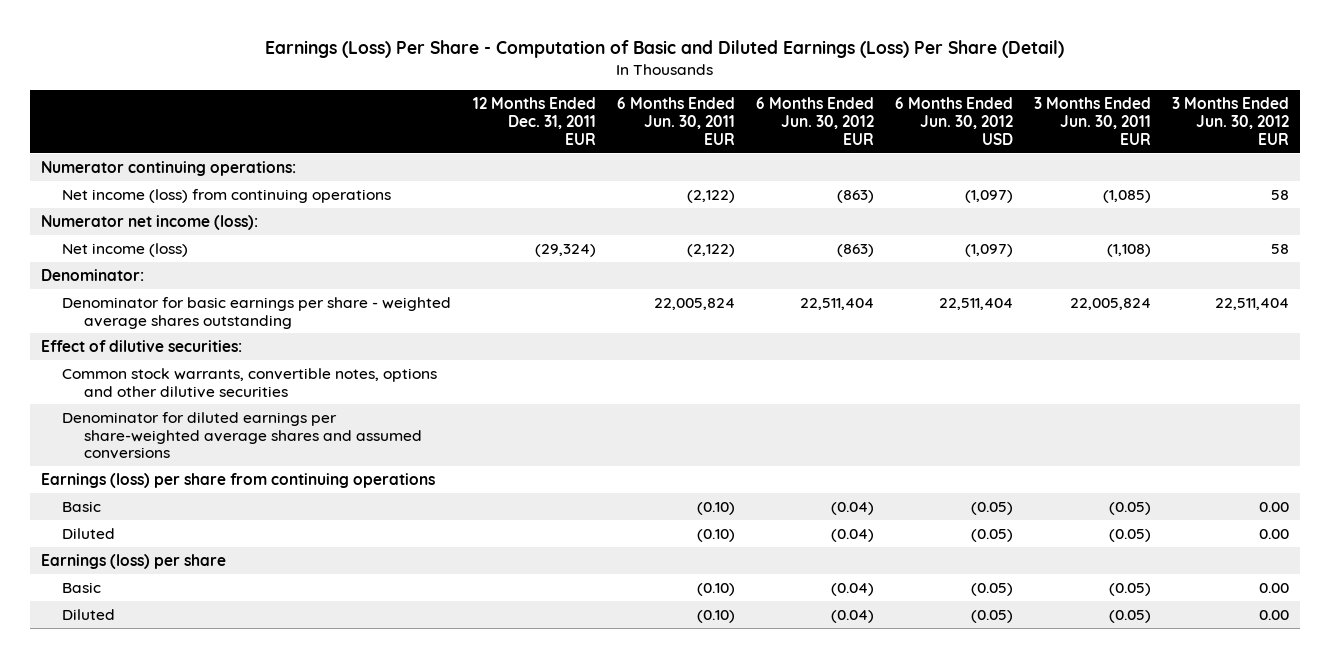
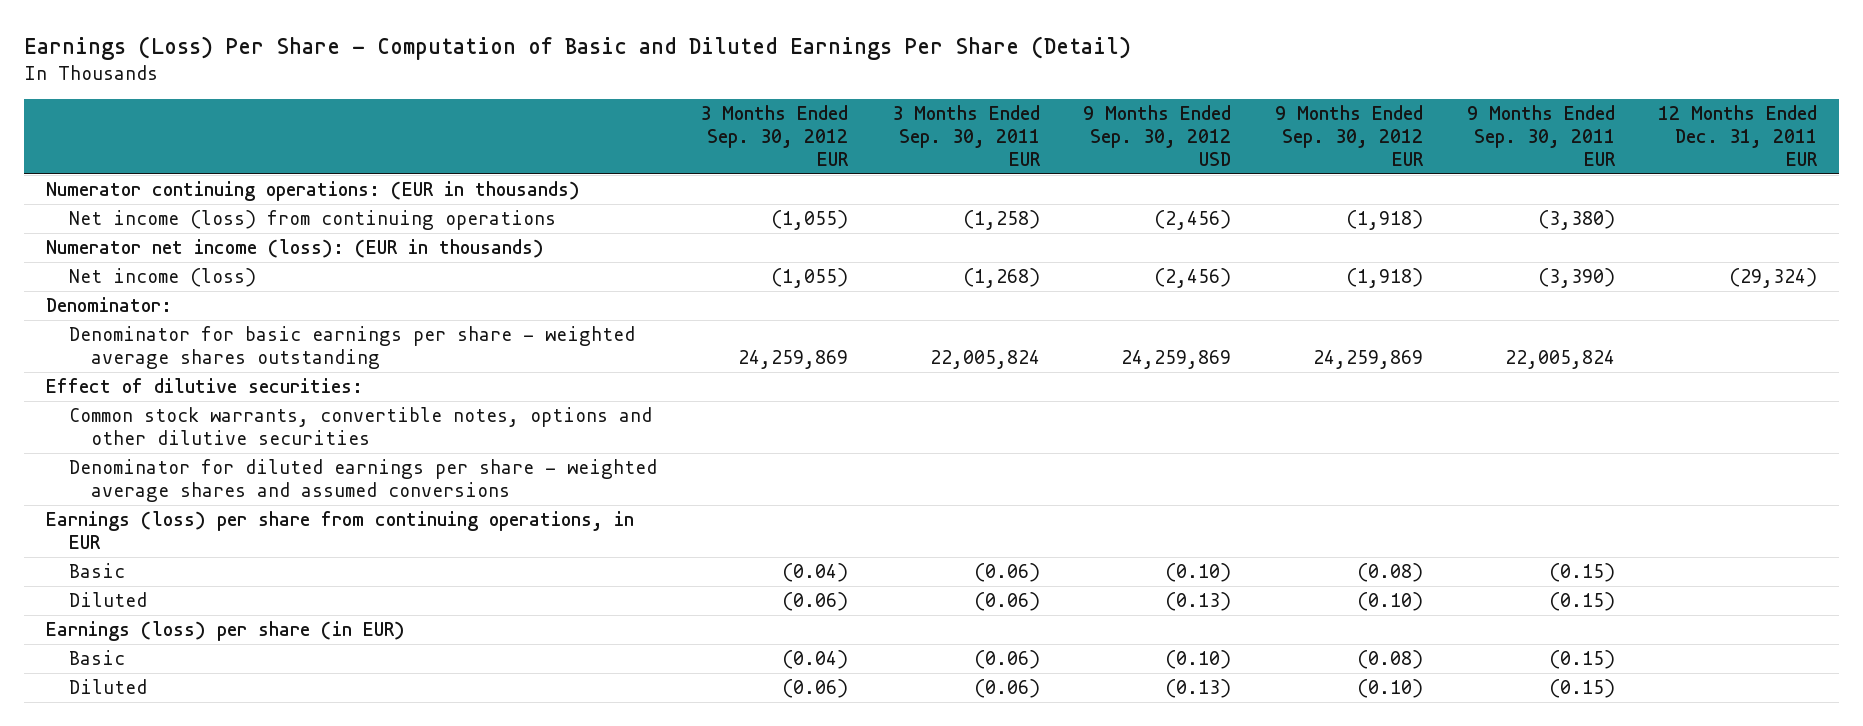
- Earnings (Loss) Per Share - Computation of Basic and Diluted Earnings (Loss) Per Share (Detail)
+ Earnings (Loss) Per Share - Computation of Basic and Diluted Earnings Per Share (Detail)
- | 12 Months Ended Dec. 31, 2011 EUR | 6 Months Ended Jun. 30, 2011 EUR | 6 Months Ended Jun. 30, 2012 EUR | 6 Months Ended Jun. 30, 2012 USD | 3 Months Ended Jun. 30, 2011 EUR | 3 Months Ended Jun. 30, 2012 EUR
+ | 3 Months Ended Sep. 30, 2012 EUR | 3 Months Ended Sep. 30, 2011 EUR | 9 Months Ended Sep. 30, 2012 USD | 9 Months Ended Sep. 30, 2012 EUR | 9 Months Ended Sep. 30, 2011 EUR | 12 Months Ended Dec. 31, 2011 EUR
- Numerator continuing operations:
+ Numerator continuing operations: (EUR in thousands)
- Numerator net income (loss):
+ Numerator net income (loss): (EUR in thousands)
- Denominator for diluted earnings per share-weighted average shares and assumed conversions
- Earnings (loss) per share from continuing operations
+ Denominator for diluted earnings per share - weighted average shares and assumed conversions
+ Earnings (loss) per share from continuing operations, in EUR
- Earnings (loss) per share
+ Earnings (loss) per share (in EUR)

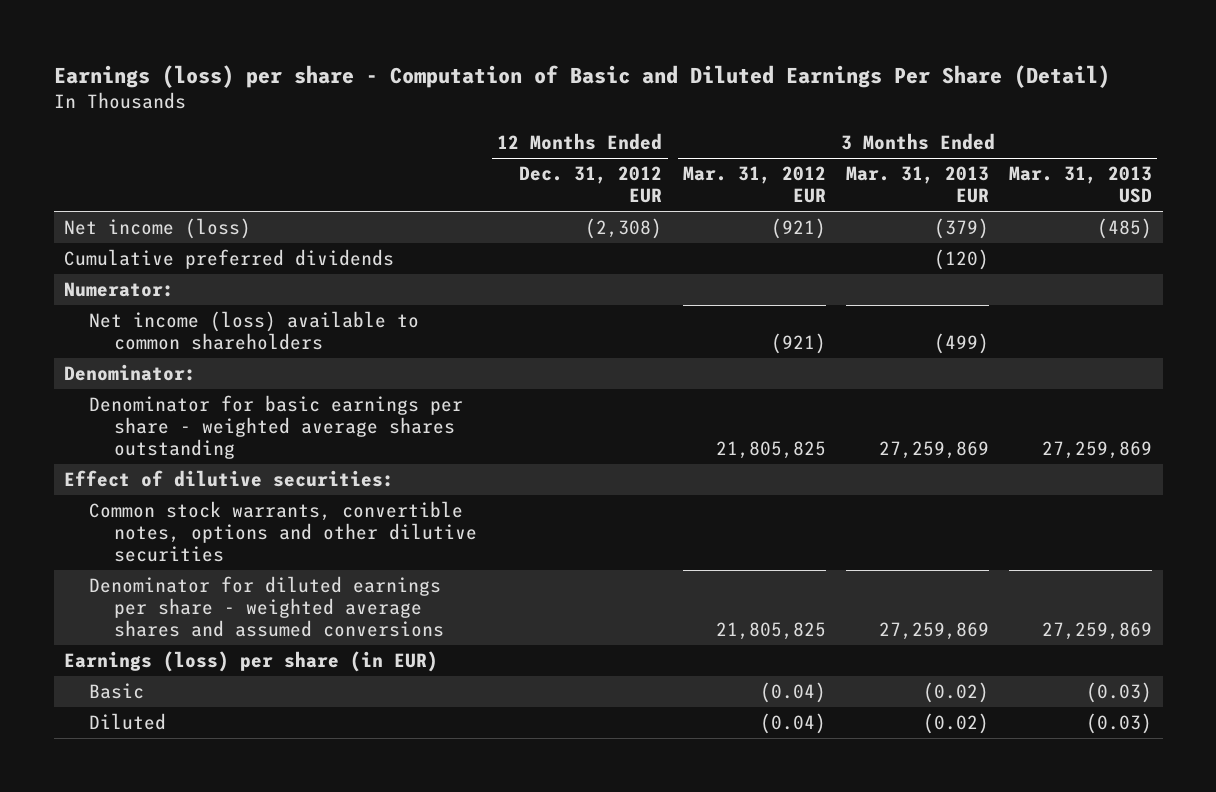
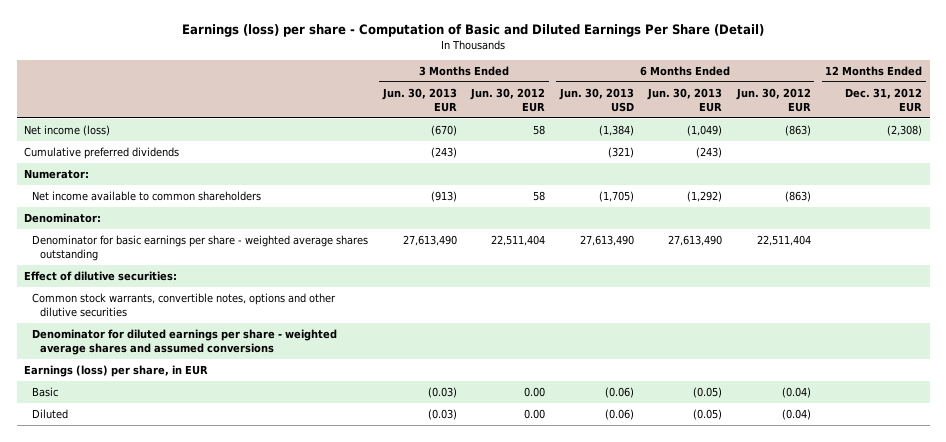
- | 12 Months Ended Dec. 31, 2012 EUR | 3 Months Ended Mar. 31, 2012 EUR | 3 Months Ended Mar. 31, 2013 EUR | 3 Months Ended Mar. 31, 2013 USD
+ | 3 Months Ended Jun. 30, 2013 EUR | 3 Months Ended Jun. 30, 2012 EUR | 6 Months Ended Jun. 30, 2013 USD | 6 Months Ended Jun. 30, 2013 EUR | 6 Months Ended Jun. 30, 2012 EUR | 12 Months Ended Dec. 31, 2012 EUR
- Net income (loss) available to common shareholders | | (921) | (499) |
+ Net income available to common shareholders | (913) | 58 | (1,705) | (1,292) | (863) |
- Earnings (loss) per share (in EUR)
+ Earnings (loss) per share, in EUR

